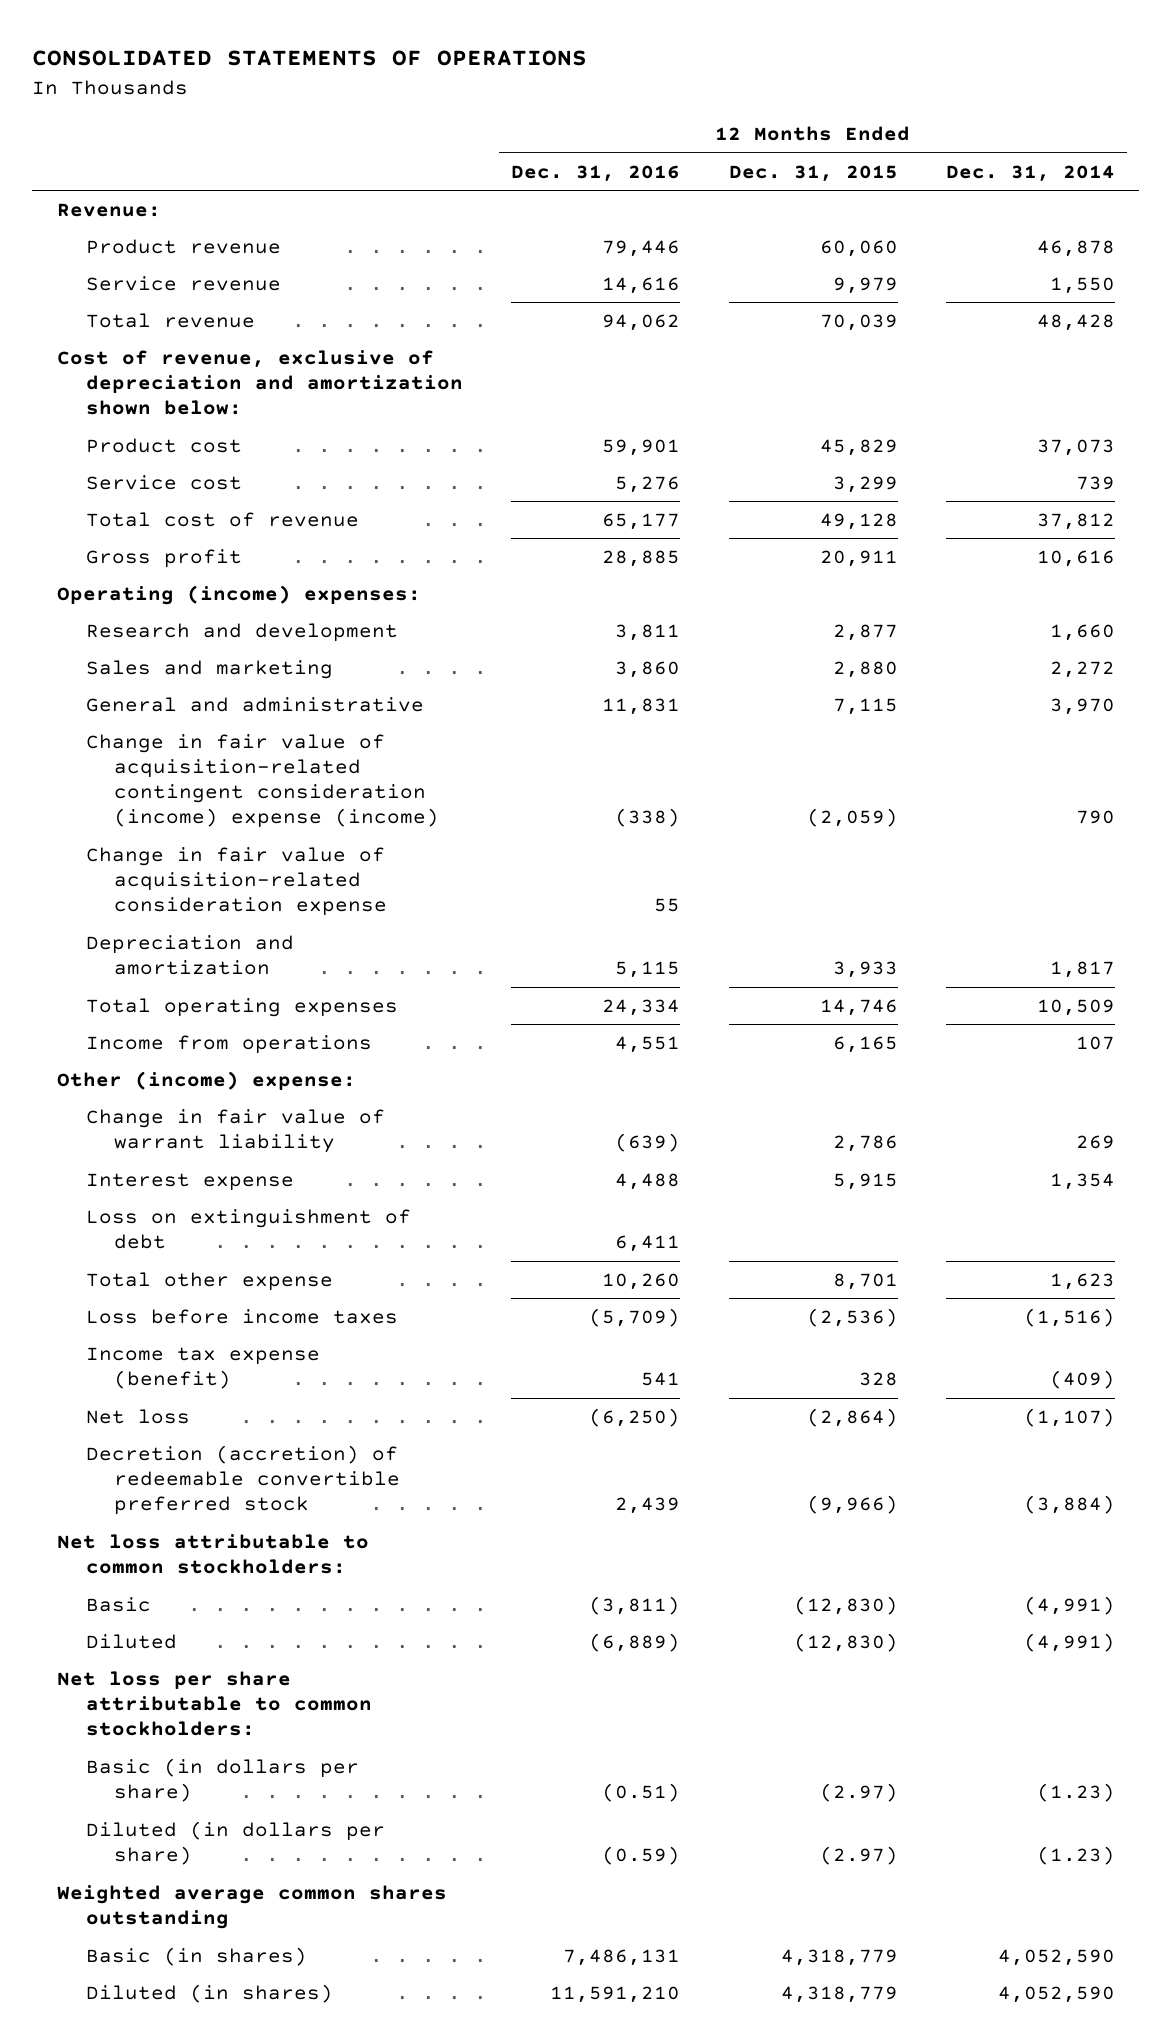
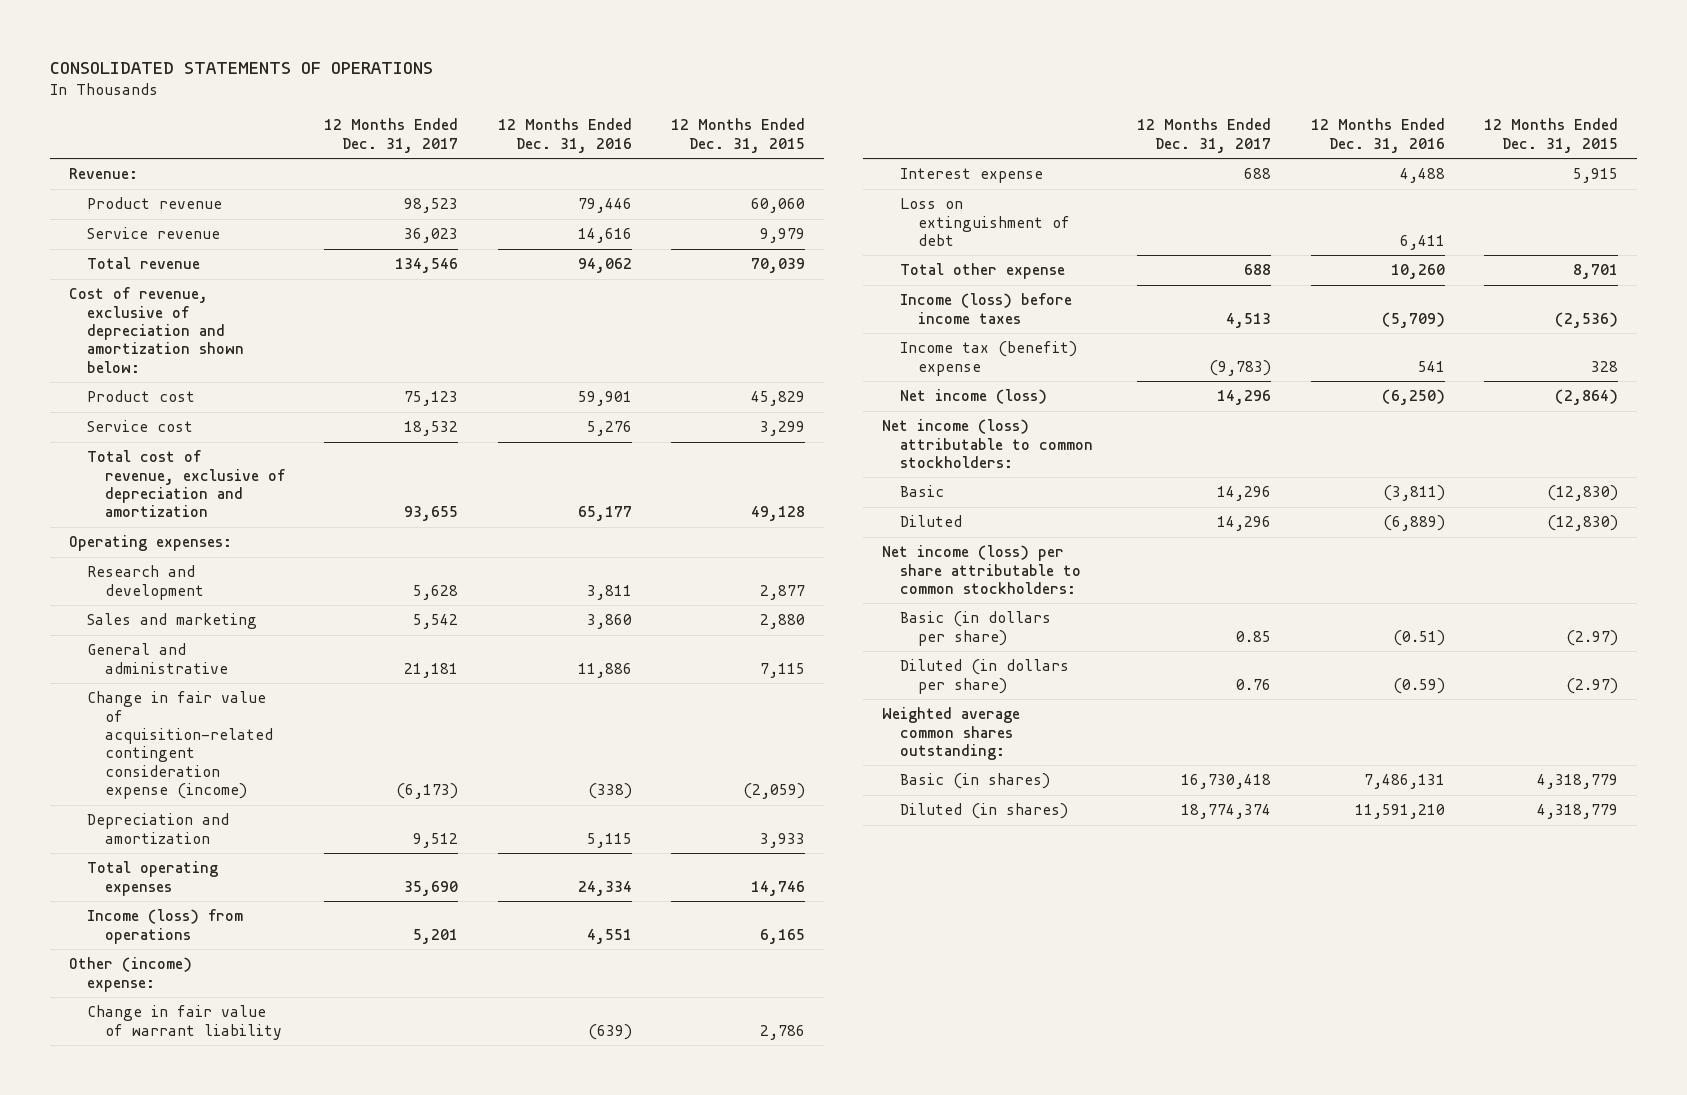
- | 12 Months Ended Dec. 31, 2016 | 12 Months Ended Dec. 31, 2015 | 12 Months Ended Dec. 31, 2014
+ | 12 Months Ended Dec. 31, 2017 | 12 Months Ended Dec. 31, 2016 | 12 Months Ended Dec. 31, 2015
- Total cost of revenue | 65,177 | 49,128 | 37,812
- Gross profit | 28,885 | 20,911 | 10,616
- Operating (income) expenses:
+ Total cost of revenue, exclusive of depreciation and amortization | 93,655 | 65,177 | 49,128
+ Operating expenses:
- General and administrative | 11,831 | 7,115 | 3,970
- Change in fair value of acquisition-related contingent consideration (income) expense (income) | (338) | (2,059) | 790
- Change in fair value of acquisition-related consideration expense | 55 | |
+ General and administrative | 21,181 | 11,886 | 7,115
+ Change in fair value of acquisition-related contingent consideration expense (income) | (6,173) | (338) | (2,059)
- Income from operations | 4,551 | 6,165 | 107
+ Income (loss) from operations | 5,201 | 4,551 | 6,165
- Loss before income taxes | (5,709) | (2,536) | (1,516)
- Income tax expense (benefit) | 541 | 328 | (409)
- Net loss | (6,250) | (2,864) | (1,107)
- Decretion (accretion) of redeemable convertible preferred stock | 2,439 | (9,966) | (3,884)
- Net loss attributable to common stockholders:
+ Income (loss) before income taxes | 4,513 | (5,709) | (2,536)
+ Income tax (benefit) expense | (9,783) | 541 | 328
+ Net income (loss) | 14,296 | (6,250) | (2,864)
+ Net income (loss) attributable to common stockholders:
- Net loss per share attributable to common stockholders:
+ Net income (loss) per share attributable to common stockholders:
- Weighted average common shares outstanding
+ Weighted average common shares outstanding:

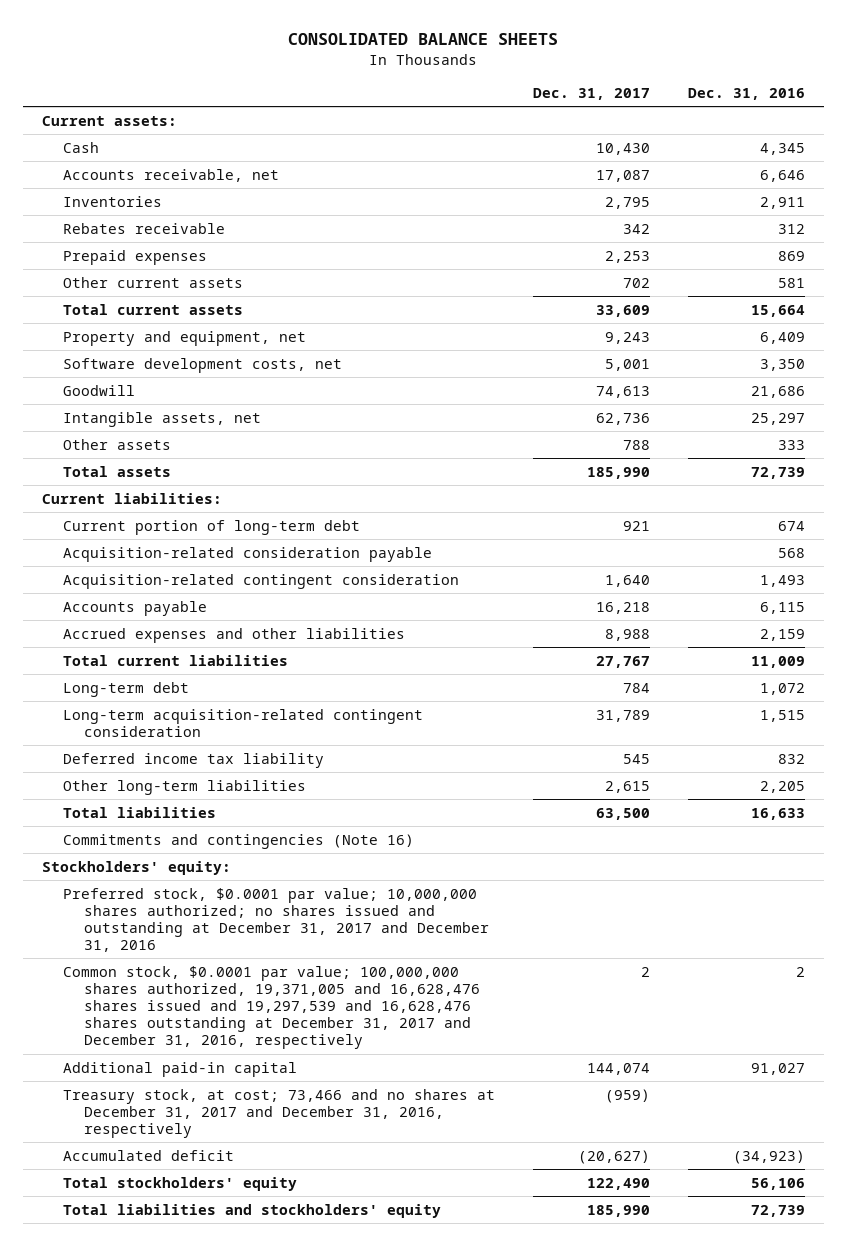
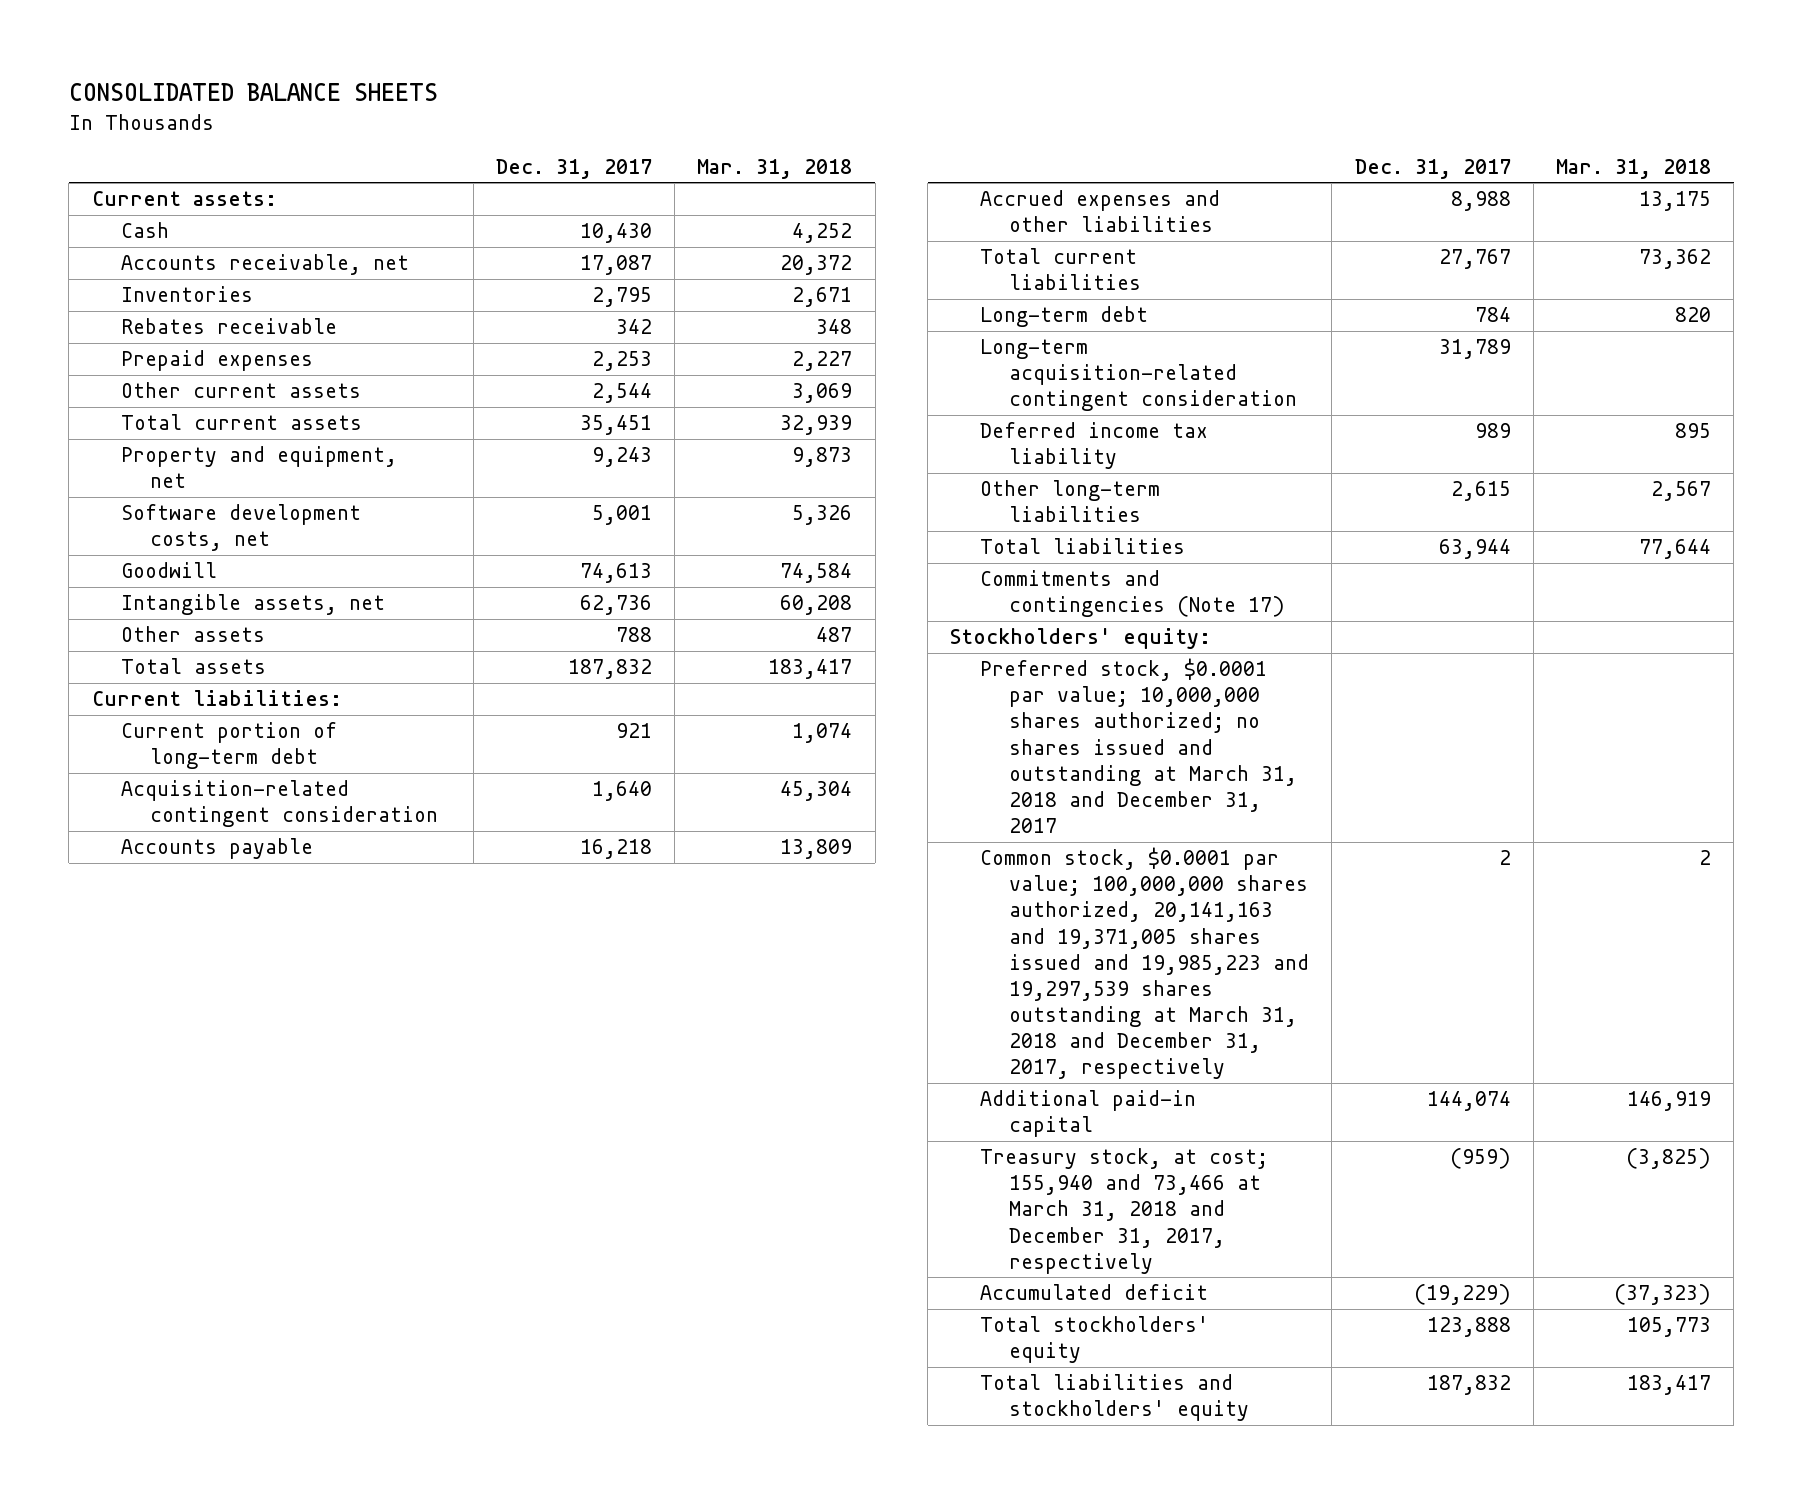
- | Dec. 31, 2017 | Dec. 31, 2016
+ | Dec. 31, 2017 | Mar. 31, 2018
- Other current assets | 702 | 581
- Total current assets | 33,609 | 15,664
+ Other current assets | 2,544 | 3,069
+ Total current assets | 35,451 | 32,939
- Total assets | 185,990 | 72,739
+ Total assets | 187,832 | 183,417
- Acquisition-related consideration payable | | 568
- Deferred income tax liability | 545 | 832
+ Deferred income tax liability | 989 | 895
- Total liabilities | 63,500 | 16,633
- Commitments and contingencies (Note 16)
+ Total liabilities | 63,944 | 77,644
+ Commitments and contingencies (Note 17)
- Preferred stock, $0.0001 par value; 10,000,000 shares authorized; no shares issued and outstanding at December 31, 2017 and December 31, 2016
- Common stock, $0.0001 par value; 100,000,000 shares authorized, 19,371,005 and 16,628,476 shares issued and 19,297,539 and 16,628,476 shares outstanding at December 31, 2017 and December 31, 2016, respectively | 2 | 2
+ Preferred stock, $0.0001 par value; 10,000,000 shares authorized; no shares issued and outstanding at March 31, 2018 and December 31, 2017
+ Common stock, $0.0001 par value; 100,000,000 shares authorized, 20,141,163 and 19,371,005 shares issued and 19,985,223 and 19,297,539 shares outstanding at March 31, 2018 and December 31, 2017, respectively | 2 | 2
- Treasury stock, at cost; 73,466 and no shares at December 31, 2017 and December 31, 2016, respectively | (959) |
- Accumulated deficit | (20,627) | (34,923)
- Total stockholders' equity | 122,490 | 56,106
- Total liabilities and stockholders' equity | 185,990 | 72,739
+ Treasury stock, at cost; 155,940 and 73,466 at March 31, 2018 and December 31, 2017, respectively | (959) | (3,825)
+ Accumulated deficit | (19,229) | (37,323)
+ Total stockholders' equity | 123,888 | 105,773
+ Total liabilities and stockholders' equity | 187,832 | 183,417

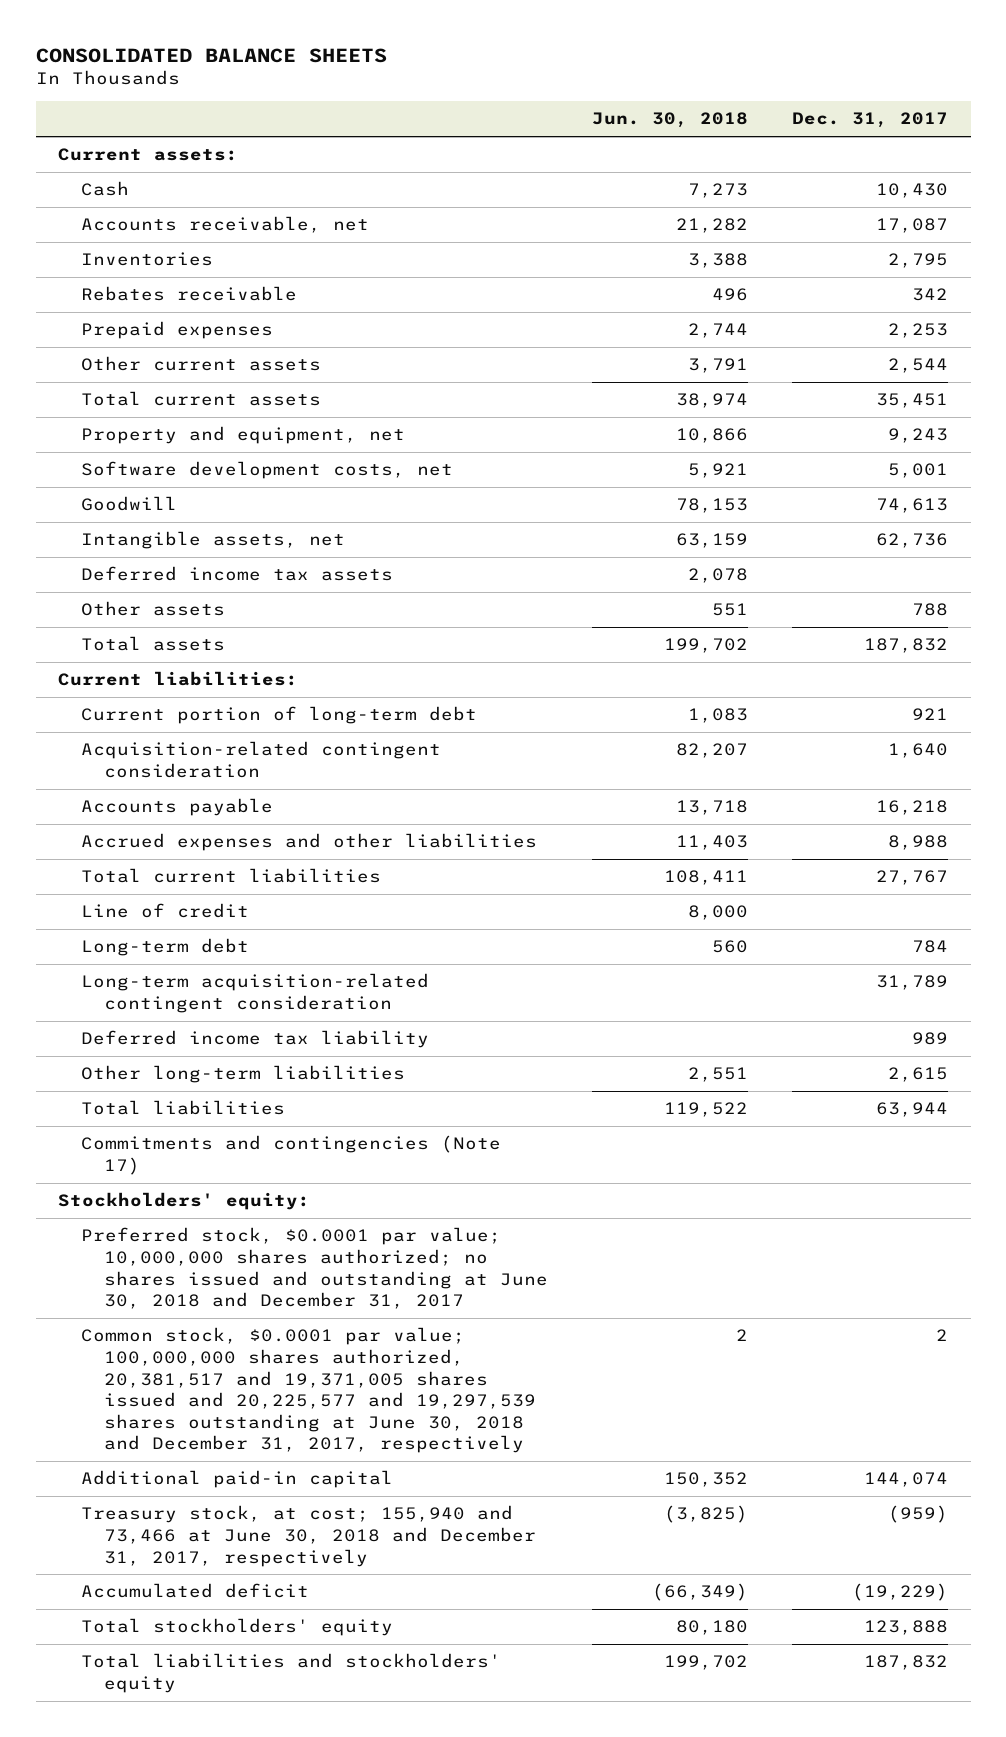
- | Dec. 31, 2017 | Mar. 31, 2018
+ | Jun. 30, 2018 | Dec. 31, 2017
+ Deferred income tax assets | 2,078 |
+ Line of credit | 8,000 |
- Preferred stock, $0.0001 par value; 10,000,000 shares authorized; no shares issued and outstanding at March 31, 2018 and December 31, 2017
- Common stock, $0.0001 par value; 100,000,000 shares authorized, 20,141,163 and 19,371,005 shares issued and 19,985,223 and 19,297,539 shares outstanding at March 31, 2018 and December 31, 2017, respectively | 2 | 2
+ Preferred stock, $0.0001 par value; 10,000,000 shares authorized; no shares issued and outstanding at June 30, 2018 and December 31, 2017
+ Common stock, $0.0001 par value; 100,000,000 shares authorized, 20,381,517 and 19,371,005 shares issued and 20,225,577 and 19,297,539 shares outstanding at June 30, 2018 and December 31, 2017, respectively | 2 | 2
- Treasury stock, at cost; 155,940 and 73,466 at March 31, 2018 and December 31, 2017, respectively | (959) | (3,825)
+ Treasury stock, at cost; 155,940 and 73,466 at June 30, 2018 and December 31, 2017, respectively | (3,825) | (959)

